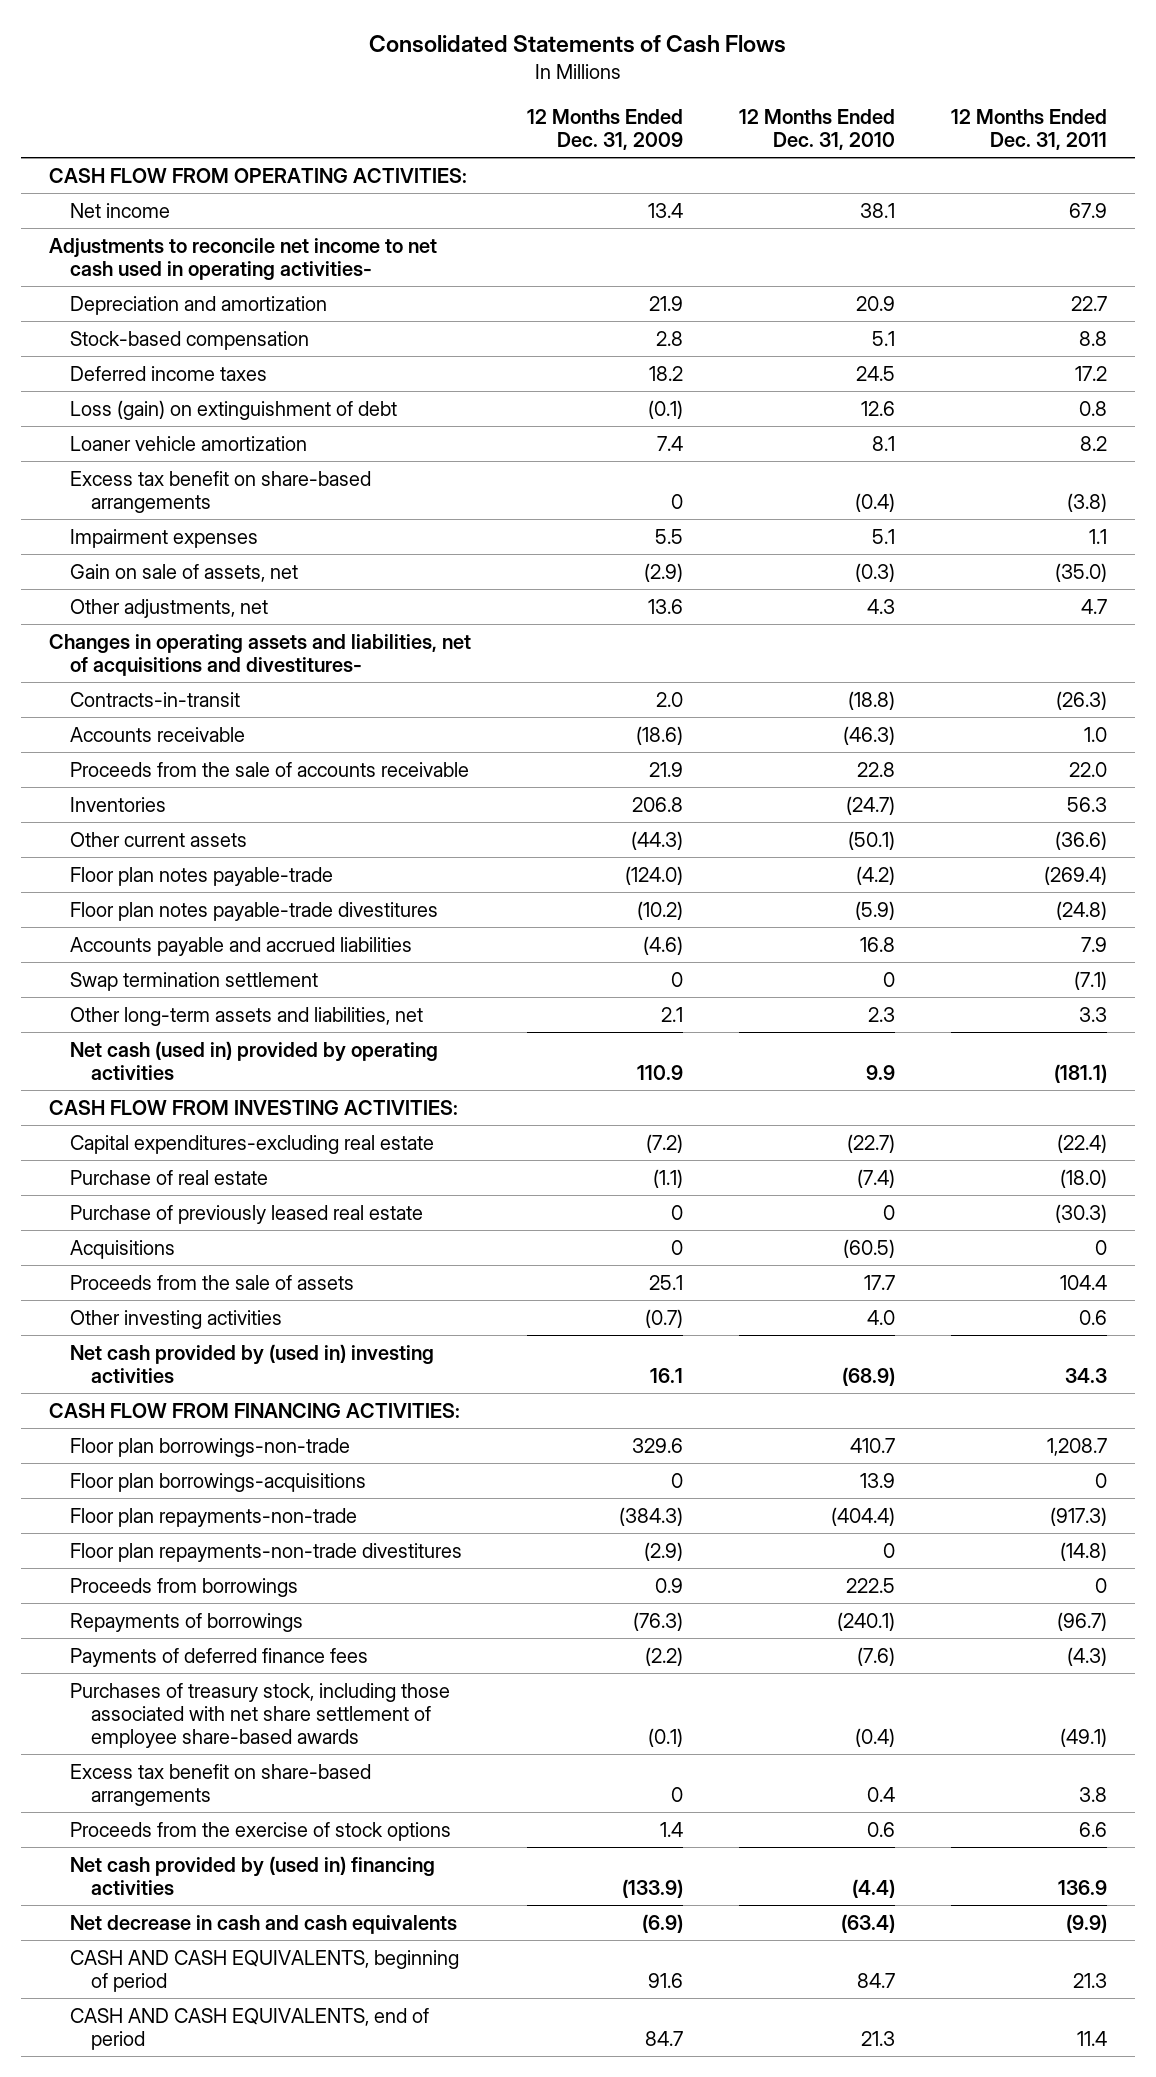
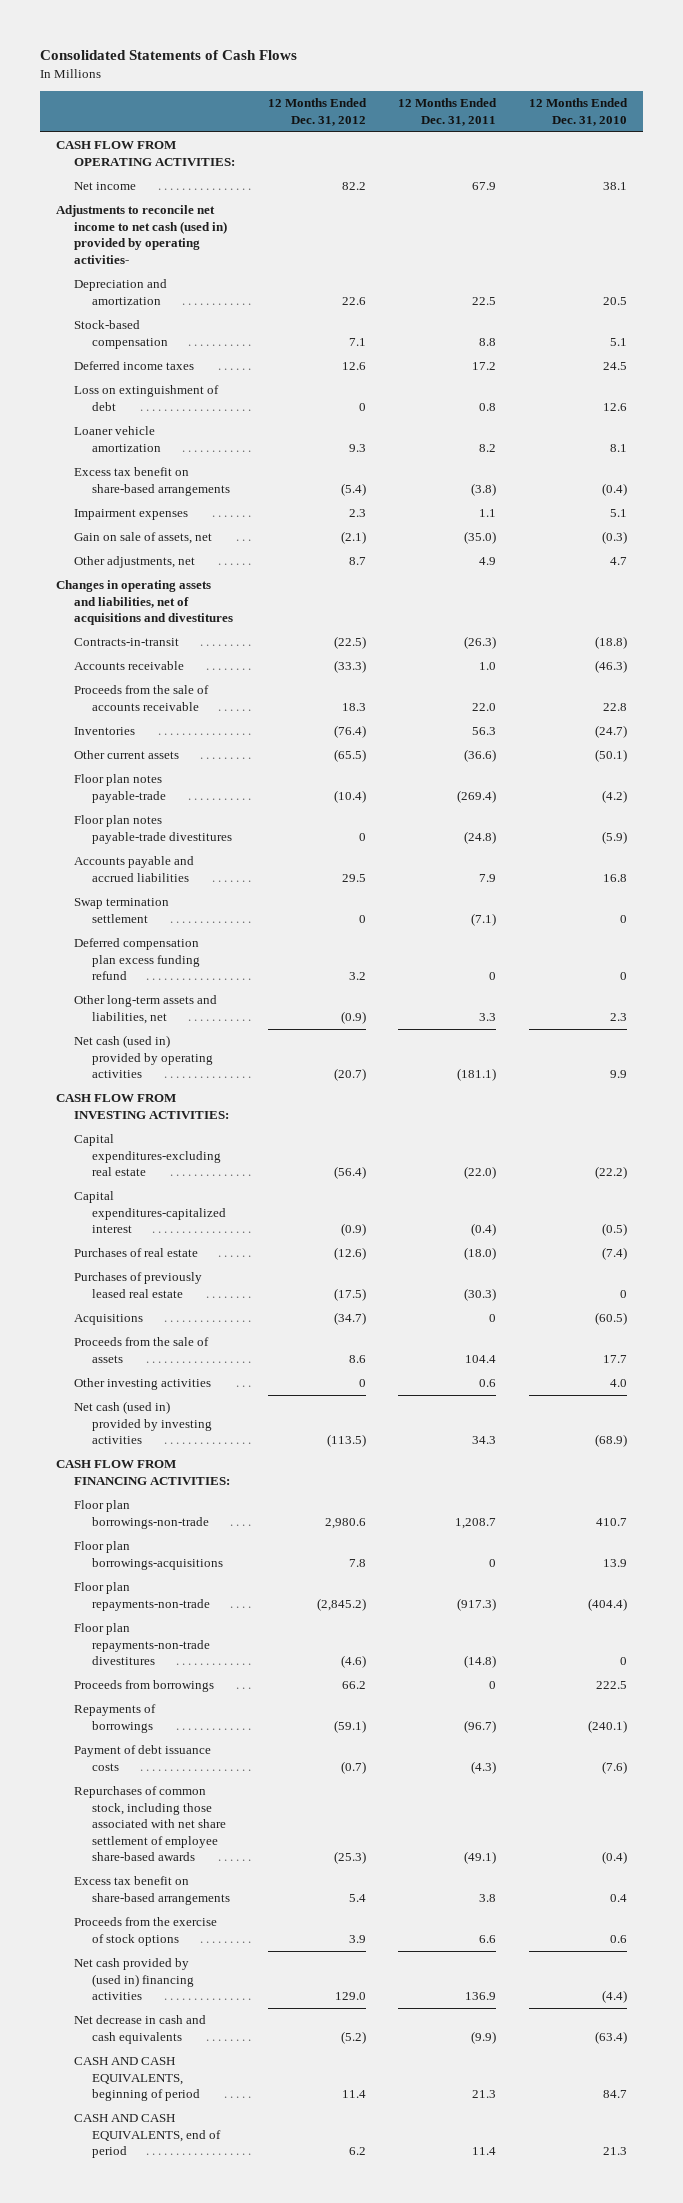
- | 12 Months Ended Dec. 31, 2009 | 12 Months Ended Dec. 31, 2010 | 12 Months Ended Dec. 31, 2011
+ | 12 Months Ended Dec. 31, 2012 | 12 Months Ended Dec. 31, 2011 | 12 Months Ended Dec. 31, 2010
- Adjustments to reconcile net income to net cash used in operating activities-
- Depreciation and amortization | 21.9 | 20.9 | 22.7
+ Adjustments to reconcile net income to net cash (used in) provided by operating activities-
+ Depreciation and amortization | 22.6 | 22.5 | 20.5
- Loss (gain) on extinguishment of debt | (0.1) | 12.6 | 0.8
+ Loss on extinguishment of debt | 0 | 0.8 | 12.6
- Other adjustments, net | 13.6 | 4.3 | 4.7
- Changes in operating assets and liabilities, net of acquisitions and divestitures-
+ Other adjustments, net | 8.7 | 4.9 | 4.7
+ Changes in operating assets and liabilities, net of acquisitions and divestitures
+ Deferred compensation plan excess funding refund | 3.2 | 0 | 0
- Capital expenditures-excluding real estate | (7.2) | (22.7) | (22.4)
- Purchase of real estate | (1.1) | (7.4) | (18.0)
- Purchase of previously leased real estate | 0 | 0 | (30.3)
+ Capital expenditures-excluding real estate | (56.4) | (22.0) | (22.2)
+ Capital expenditures-capitalized interest | (0.9) | (0.4) | (0.5)
+ Purchases of real estate | (12.6) | (18.0) | (7.4)
+ Purchases of previously leased real estate | (17.5) | (30.3) | 0
- Net cash provided by (used in) investing activities | 16.1 | (68.9) | 34.3
+ Net cash (used in) provided by investing activities | (113.5) | 34.3 | (68.9)
- Payments of deferred finance fees | (2.2) | (7.6) | (4.3)
- Purchases of treasury stock, including those associated with net share settlement of employee share-based awards | (0.1) | (0.4) | (49.1)
+ Payment of debt issuance costs | (0.7) | (4.3) | (7.6)
+ Repurchases of common stock, including those associated with net share settlement of employee share-based awards | (25.3) | (49.1) | (0.4)

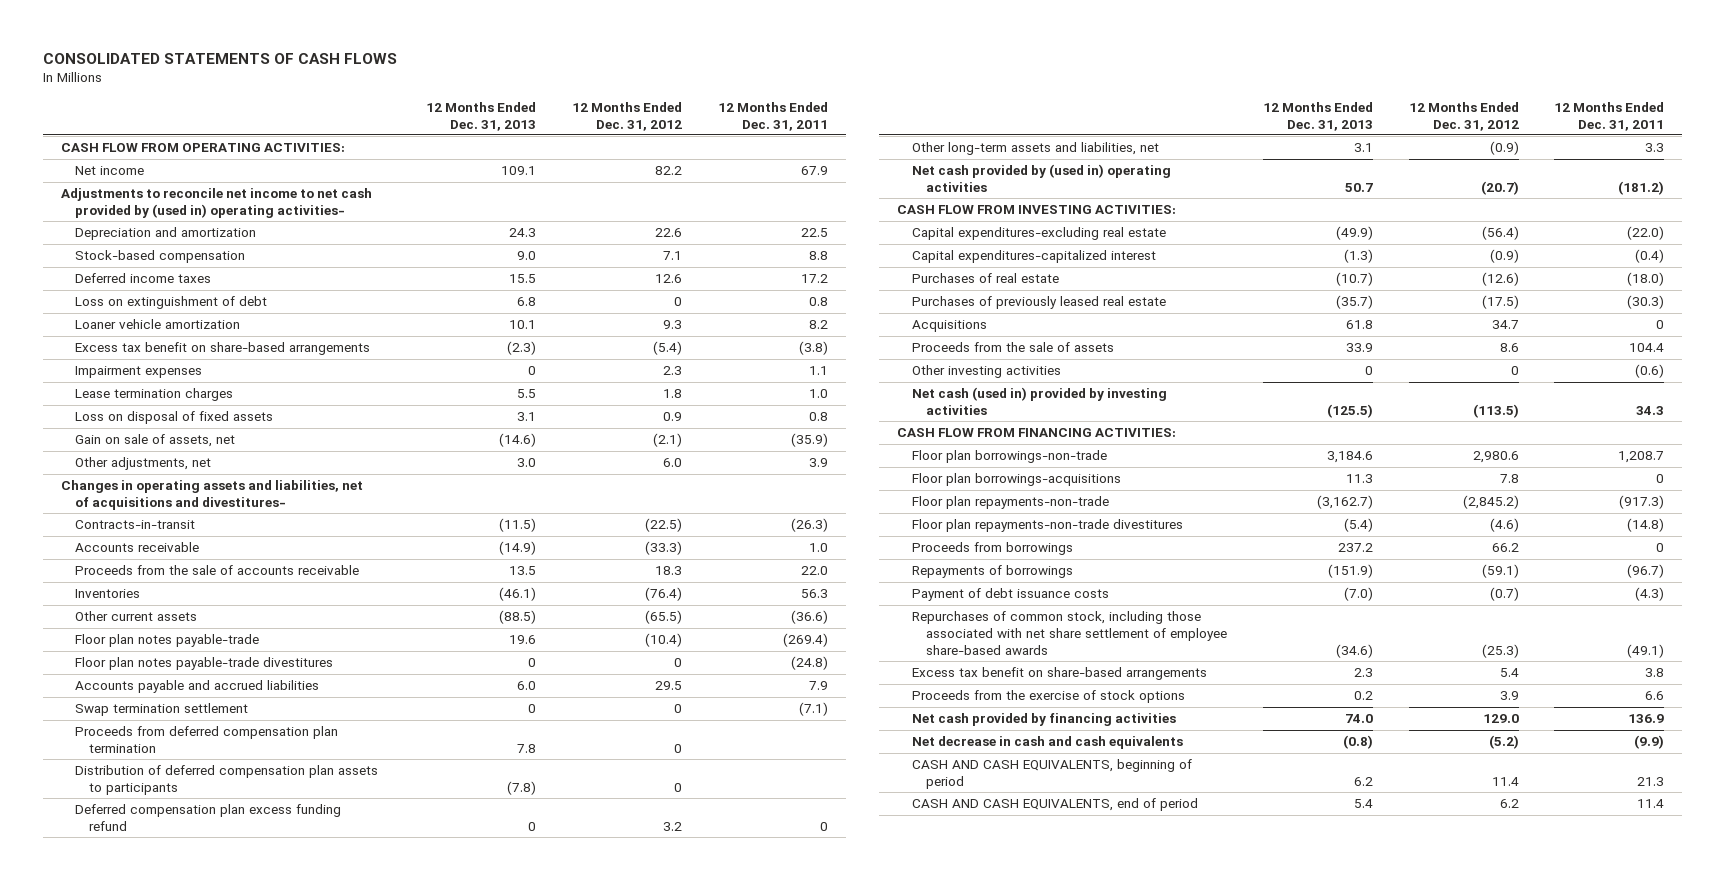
- Consolidated Statements of Cash Flows
+ CONSOLIDATED STATEMENTS OF CASH FLOWS
- | 12 Months Ended Dec. 31, 2012 | 12 Months Ended Dec. 31, 2011 | 12 Months Ended Dec. 31, 2010
+ | 12 Months Ended Dec. 31, 2013 | 12 Months Ended Dec. 31, 2012 | 12 Months Ended Dec. 31, 2011
- Adjustments to reconcile net income to net cash (used in) provided by operating activities-
+ Adjustments to reconcile net income to net cash provided by (used in) operating activities-
- Gain on sale of assets, net | (2.1) | (35.0) | (0.3)
- Other adjustments, net | 8.7 | 4.9 | 4.7
- Changes in operating assets and liabilities, net of acquisitions and divestitures
+ Lease termination charges | 5.5 | 1.8 | 1.0
+ Loss on disposal of fixed assets | 3.1 | 0.9 | 0.8
+ Gain on sale of assets, net | (14.6) | (2.1) | (35.9)
+ Other adjustments, net | 3.0 | 6.0 | 3.9
+ Changes in operating assets and liabilities, net of acquisitions and divestitures-
+ Proceeds from deferred compensation plan termination | 7.8 | 0 |
+ Distribution of deferred compensation plan assets to participants | (7.8) | 0 |
- Net cash (used in) provided by operating activities | (20.7) | (181.1) | 9.9
+ Net cash provided by (used in) operating activities | 50.7 | (20.7) | (181.2)
- Acquisitions | (34.7) | 0 | (60.5)
+ Acquisitions | 61.8 | 34.7 | 0
- Other investing activities | 0 | 0.6 | 4.0
+ Other investing activities | 0 | 0 | (0.6)
- Net cash provided by (used in) financing activities | 129.0 | 136.9 | (4.4)
+ Net cash provided by financing activities | 74.0 | 129.0 | 136.9

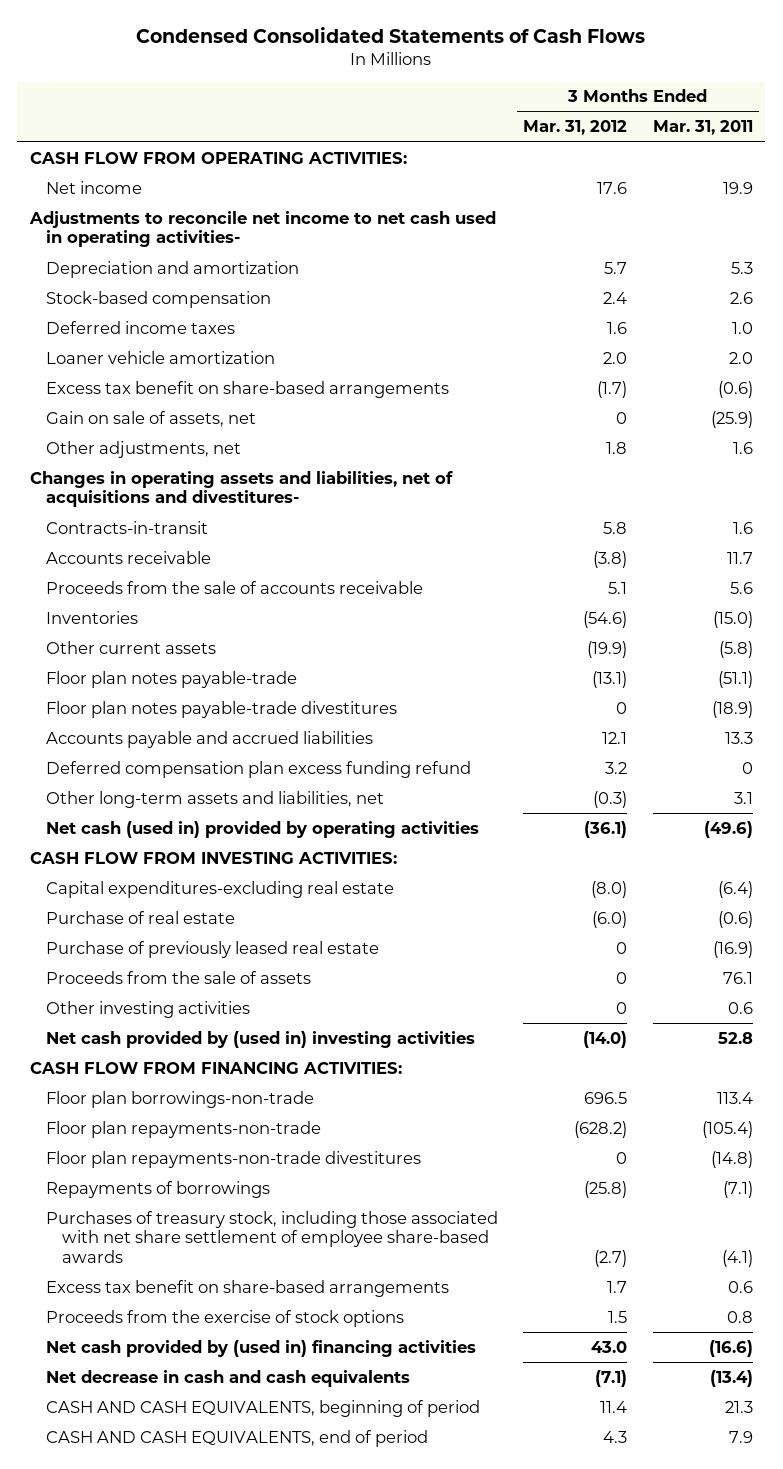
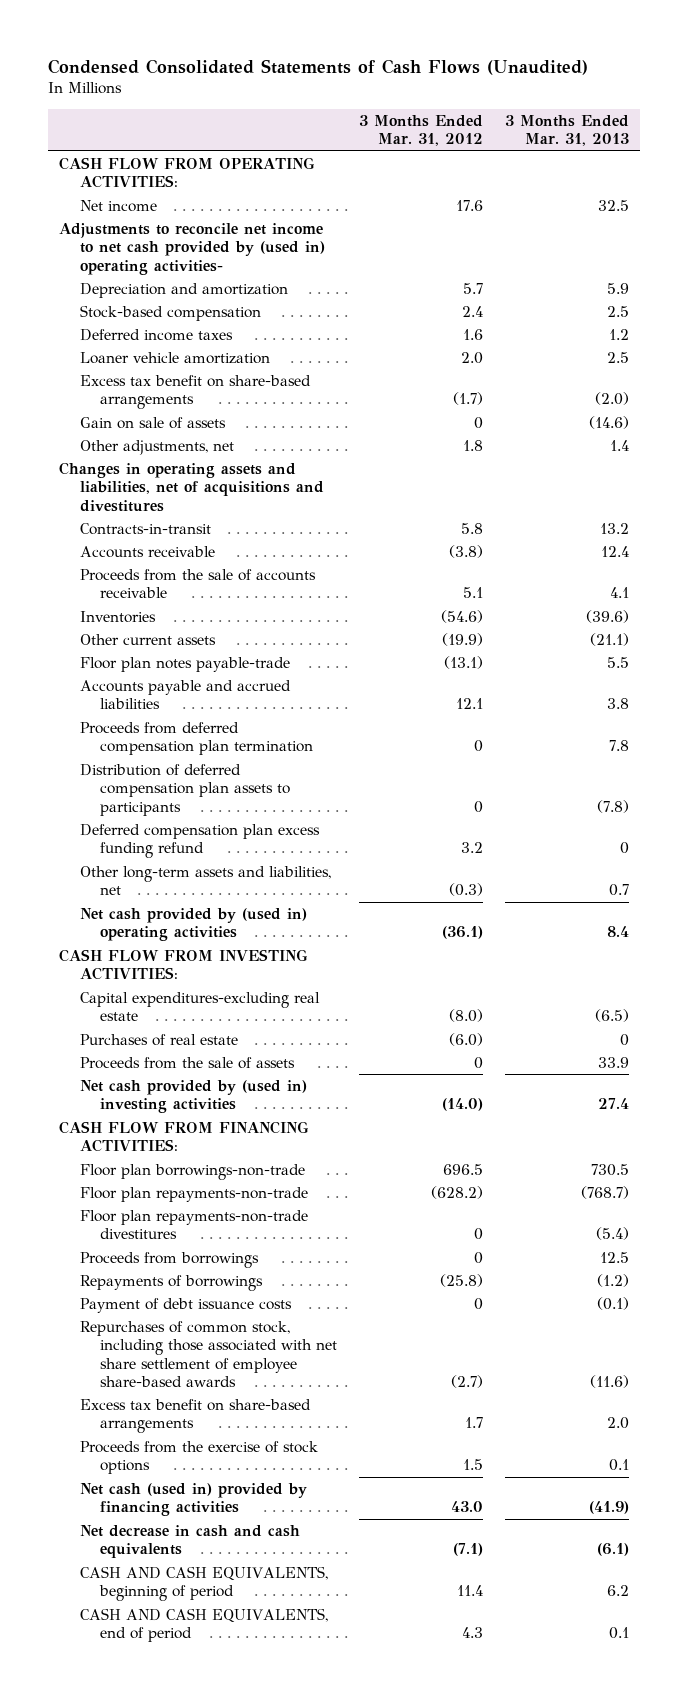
- Condensed Consolidated Statements of Cash Flows
+ Condensed Consolidated Statements of Cash Flows (Unaudited)
- | 3 Months Ended Mar. 31, 2012 | 3 Months Ended Mar. 31, 2011
+ | 3 Months Ended Mar. 31, 2012 | 3 Months Ended Mar. 31, 2013
- Adjustments to reconcile net income to net cash used in operating activities-
+ Adjustments to reconcile net income to net cash provided by (used in) operating activities-
- Gain on sale of assets, net | 0 | (25.9)
+ Gain on sale of assets | 0 | (14.6)
- Changes in operating assets and liabilities, net of acquisitions and divestitures-
+ Changes in operating assets and liabilities, net of acquisitions and divestitures
- Floor plan notes payable-trade divestitures | 0 | (18.9)
+ Proceeds from deferred compensation plan termination | 0 | 7.8
+ Distribution of deferred compensation plan assets to participants | 0 | (7.8)
- Net cash (used in) provided by operating activities | (36.1) | (49.6)
+ Net cash provided by (used in) operating activities | (36.1) | 8.4
- Purchase of real estate | (6.0) | (0.6)
- Purchase of previously leased real estate | 0 | (16.9)
+ Purchases of real estate | (6.0) | 0
- Other investing activities | 0 | 0.6
+ Proceeds from borrowings | 0 | 12.5
- Purchases of treasury stock, including those associated with net share settlement of employee share-based awards | (2.7) | (4.1)
+ Payment of debt issuance costs | 0 | (0.1)
+ Repurchases of common stock, including those associated with net share settlement of employee share-based awards | (2.7) | (11.6)
- Net cash provided by (used in) financing activities | 43.0 | (16.6)
+ Net cash (used in) provided by financing activities | 43.0 | (41.9)

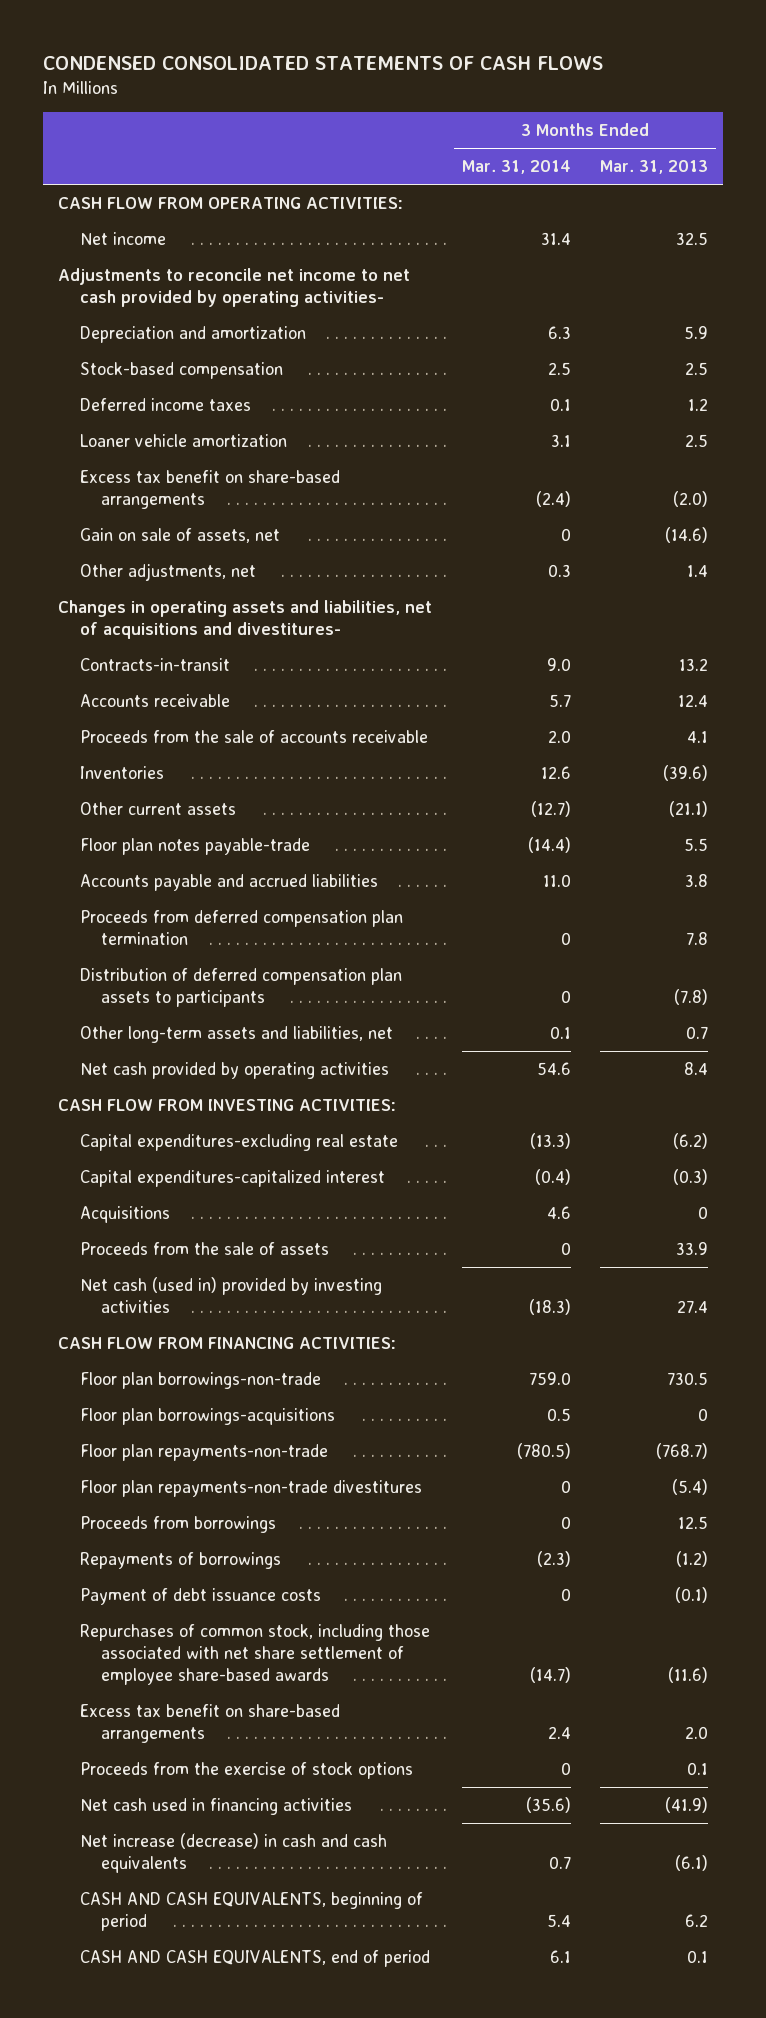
- Condensed Consolidated Statements of Cash Flows (Unaudited)
+ CONDENSED CONSOLIDATED STATEMENTS OF CASH FLOWS
- | 3 Months Ended Mar. 31, 2012 | 3 Months Ended Mar. 31, 2013
+ | 3 Months Ended Mar. 31, 2014 | 3 Months Ended Mar. 31, 2013
- Adjustments to reconcile net income to net cash provided by (used in) operating activities-
+ Adjustments to reconcile net income to net cash provided by operating activities-
- Gain on sale of assets | 0 | (14.6)
+ Gain on sale of assets, net | 0 | (14.6)
- Changes in operating assets and liabilities, net of acquisitions and divestitures
+ Changes in operating assets and liabilities, net of acquisitions and divestitures-
- Deferred compensation plan excess funding refund | 3.2 | 0
- Net cash provided by (used in) operating activities | (36.1) | 8.4
+ Net cash provided by operating activities | 54.6 | 8.4
- Capital expenditures-excluding real estate | (8.0) | (6.5)
- Purchases of real estate | (6.0) | 0
+ Capital expenditures-excluding real estate | (13.3) | (6.2)
+ Capital expenditures-capitalized interest | (0.4) | (0.3)
+ Acquisitions | 4.6 | 0
- Net cash provided by (used in) investing activities | (14.0) | 27.4
+ Net cash (used in) provided by investing activities | (18.3) | 27.4
+ Floor plan borrowings-acquisitions | 0.5 | 0
- Net cash (used in) provided by financing activities | 43.0 | (41.9)
- Net decrease in cash and cash equivalents | (7.1) | (6.1)
+ Net cash used in financing activities | (35.6) | (41.9)
+ Net increase (decrease) in cash and cash equivalents | 0.7 | (6.1)

